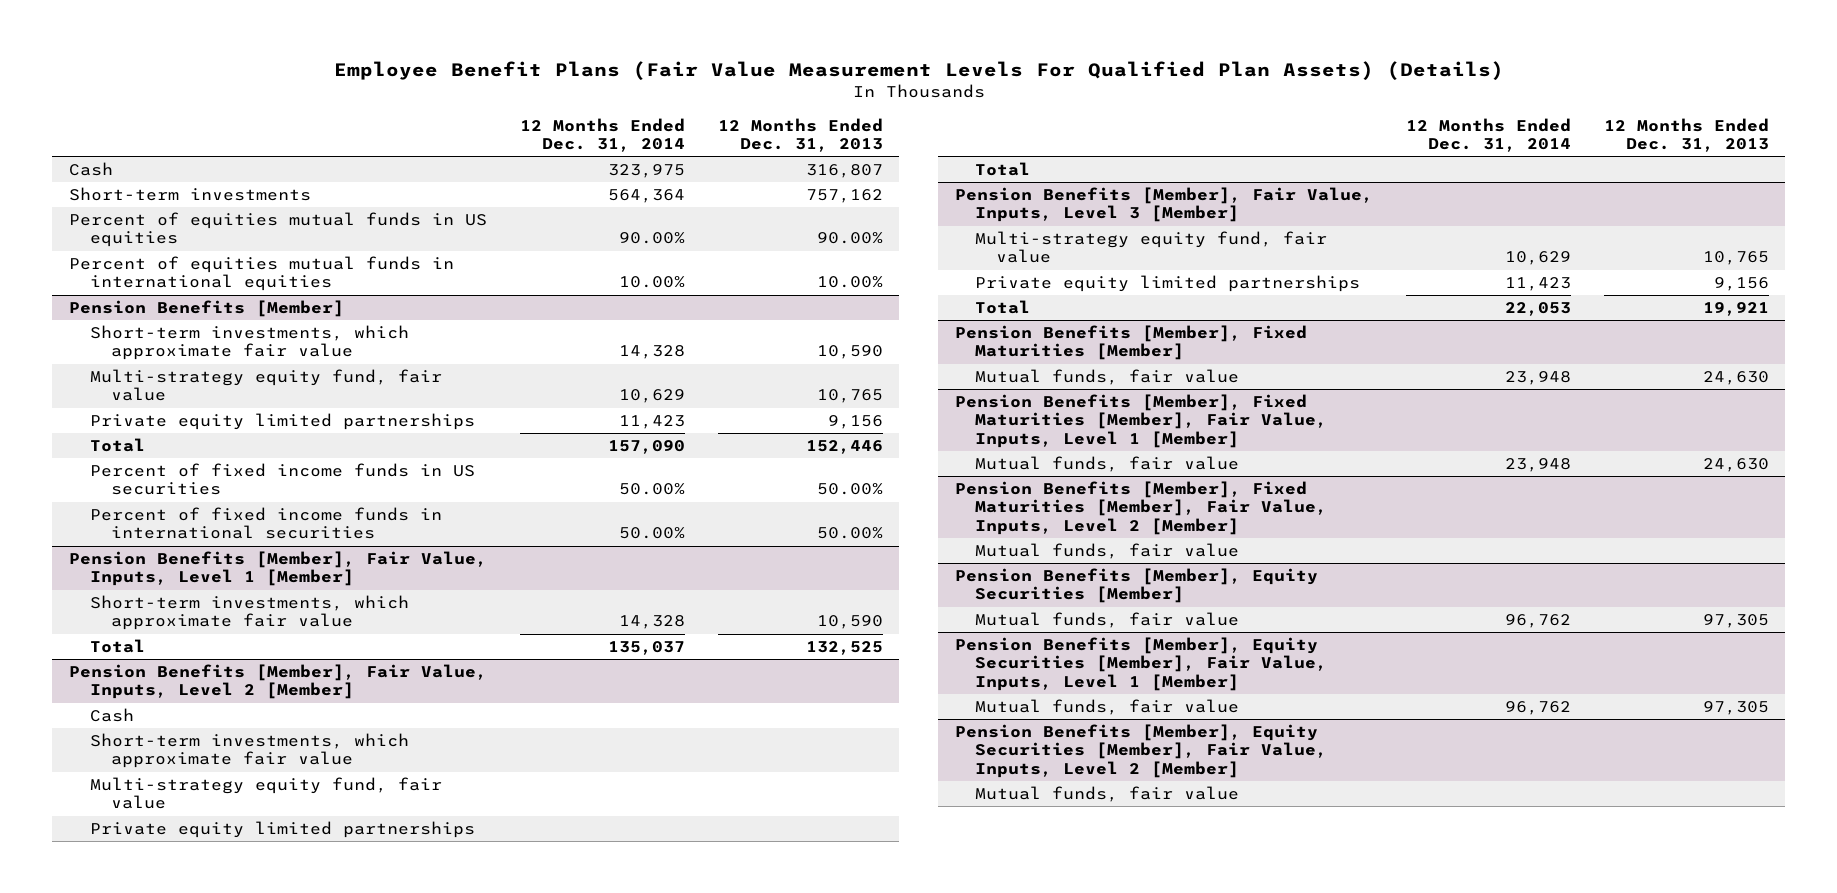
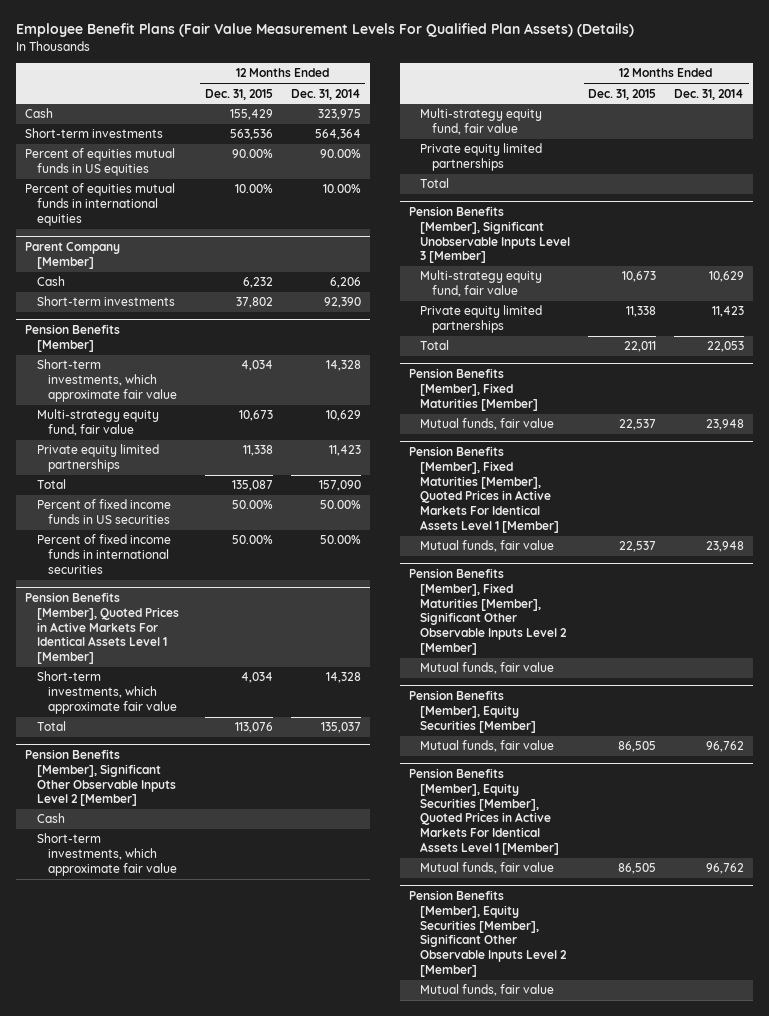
- | 12 Months Ended Dec. 31, 2014 | 12 Months Ended Dec. 31, 2013
+ | 12 Months Ended Dec. 31, 2015 | 12 Months Ended Dec. 31, 2014
+ Parent Company [Member]
+ Cash | 6,232 | 6,206
+ Short-term investments | 37,802 | 92,390
- Pension Benefits [Member], Fair Value, Inputs, Level 1 [Member]
+ Pension Benefits [Member], Quoted Prices in Active Markets For Identical Assets Level 1 [Member]
- Pension Benefits [Member], Fair Value, Inputs, Level 2 [Member]
+ Pension Benefits [Member], Significant Other Observable Inputs Level 2 [Member]
- Pension Benefits [Member], Fair Value, Inputs, Level 3 [Member]
+ Pension Benefits [Member], Significant Unobservable Inputs Level 3 [Member]
- Pension Benefits [Member], Fixed Maturities [Member], Fair Value, Inputs, Level 1 [Member]
+ Pension Benefits [Member], Fixed Maturities [Member], Quoted Prices in Active Markets For Identical Assets Level 1 [Member]
- Pension Benefits [Member], Fixed Maturities [Member], Fair Value, Inputs, Level 2 [Member]
+ Pension Benefits [Member], Fixed Maturities [Member], Significant Other Observable Inputs Level 2 [Member]
- Pension Benefits [Member], Equity Securities [Member], Fair Value, Inputs, Level 1 [Member]
+ Pension Benefits [Member], Equity Securities [Member], Quoted Prices in Active Markets For Identical Assets Level 1 [Member]
- Pension Benefits [Member], Equity Securities [Member], Fair Value, Inputs, Level 2 [Member]
+ Pension Benefits [Member], Equity Securities [Member], Significant Other Observable Inputs Level 2 [Member]

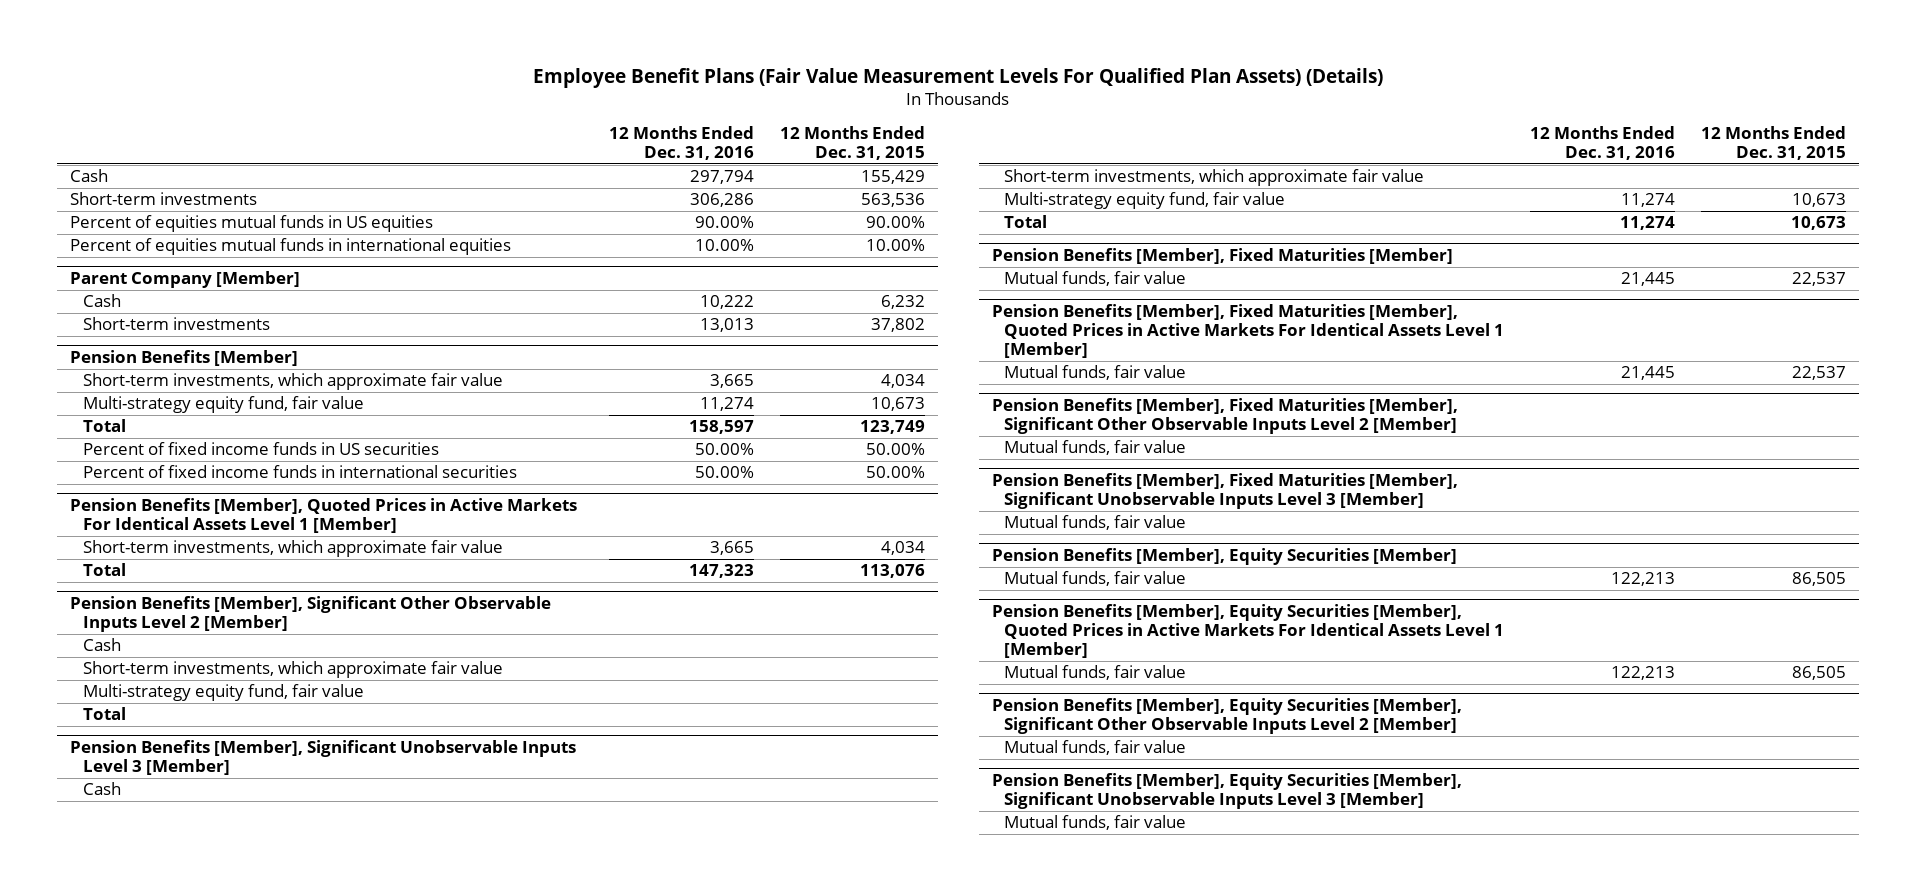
- | 12 Months Ended Dec. 31, 2015 | 12 Months Ended Dec. 31, 2014
+ | 12 Months Ended Dec. 31, 2016 | 12 Months Ended Dec. 31, 2015
@ Pension Benefits [Member]
- Private equity limited partnerships | 11,338 | 11,423
- Total | 135,087 | 157,090
+ Total | 158,597 | 123,749
@ Pension Benefits [Member], Significant Other Observable Inputs Level 2 [Member]
- Private equity limited partnerships
@ Pension Benefits [Member], Significant Unobservable Inputs Level 3 [Member]
+ Cash
+ Short-term investments, which approximate fair value
- Private equity limited partnerships | 11,338 | 11,423
- Total | 22,011 | 22,053
+ Total | 11,274 | 10,673
+ Pension Benefits [Member], Fixed Maturities [Member], Significant Unobservable Inputs Level 3 [Member]
+ Mutual funds, fair value
+ Pension Benefits [Member], Equity Securities [Member], Significant Unobservable Inputs Level 3 [Member]
+ Mutual funds, fair value

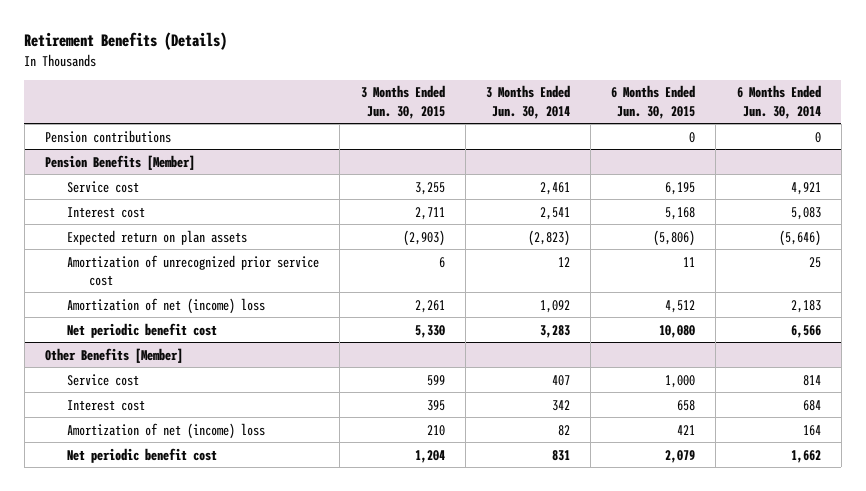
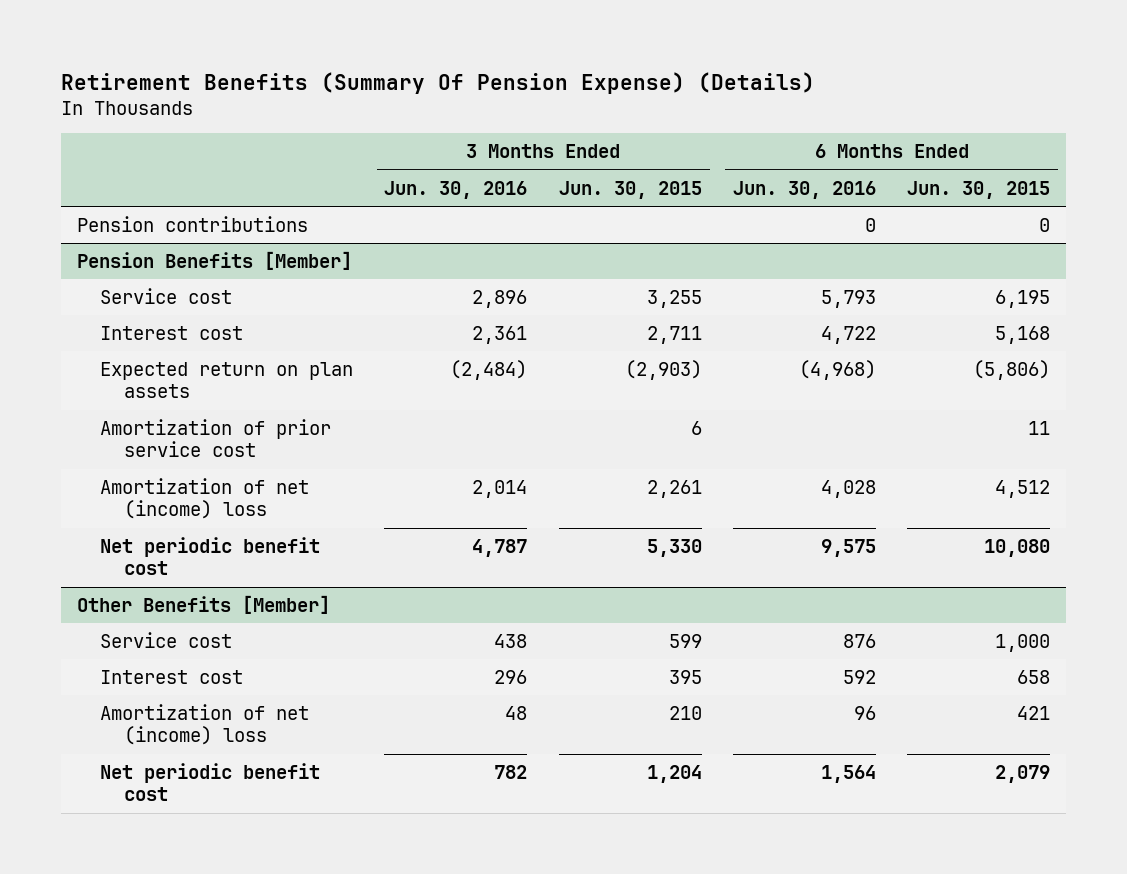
- Retirement Benefits (Details)
+ Retirement Benefits (Summary Of Pension Expense) (Details)
- | 3 Months Ended Jun. 30, 2015 | 3 Months Ended Jun. 30, 2014 | 6 Months Ended Jun. 30, 2015 | 6 Months Ended Jun. 30, 2014
+ | 3 Months Ended Jun. 30, 2016 | 3 Months Ended Jun. 30, 2015 | 6 Months Ended Jun. 30, 2016 | 6 Months Ended Jun. 30, 2015
@ Pension Benefits [Member]
- Amortization of unrecognized prior service cost | 6 | 12 | 11 | 25
+ Amortization of prior service cost | | 6 | | 11

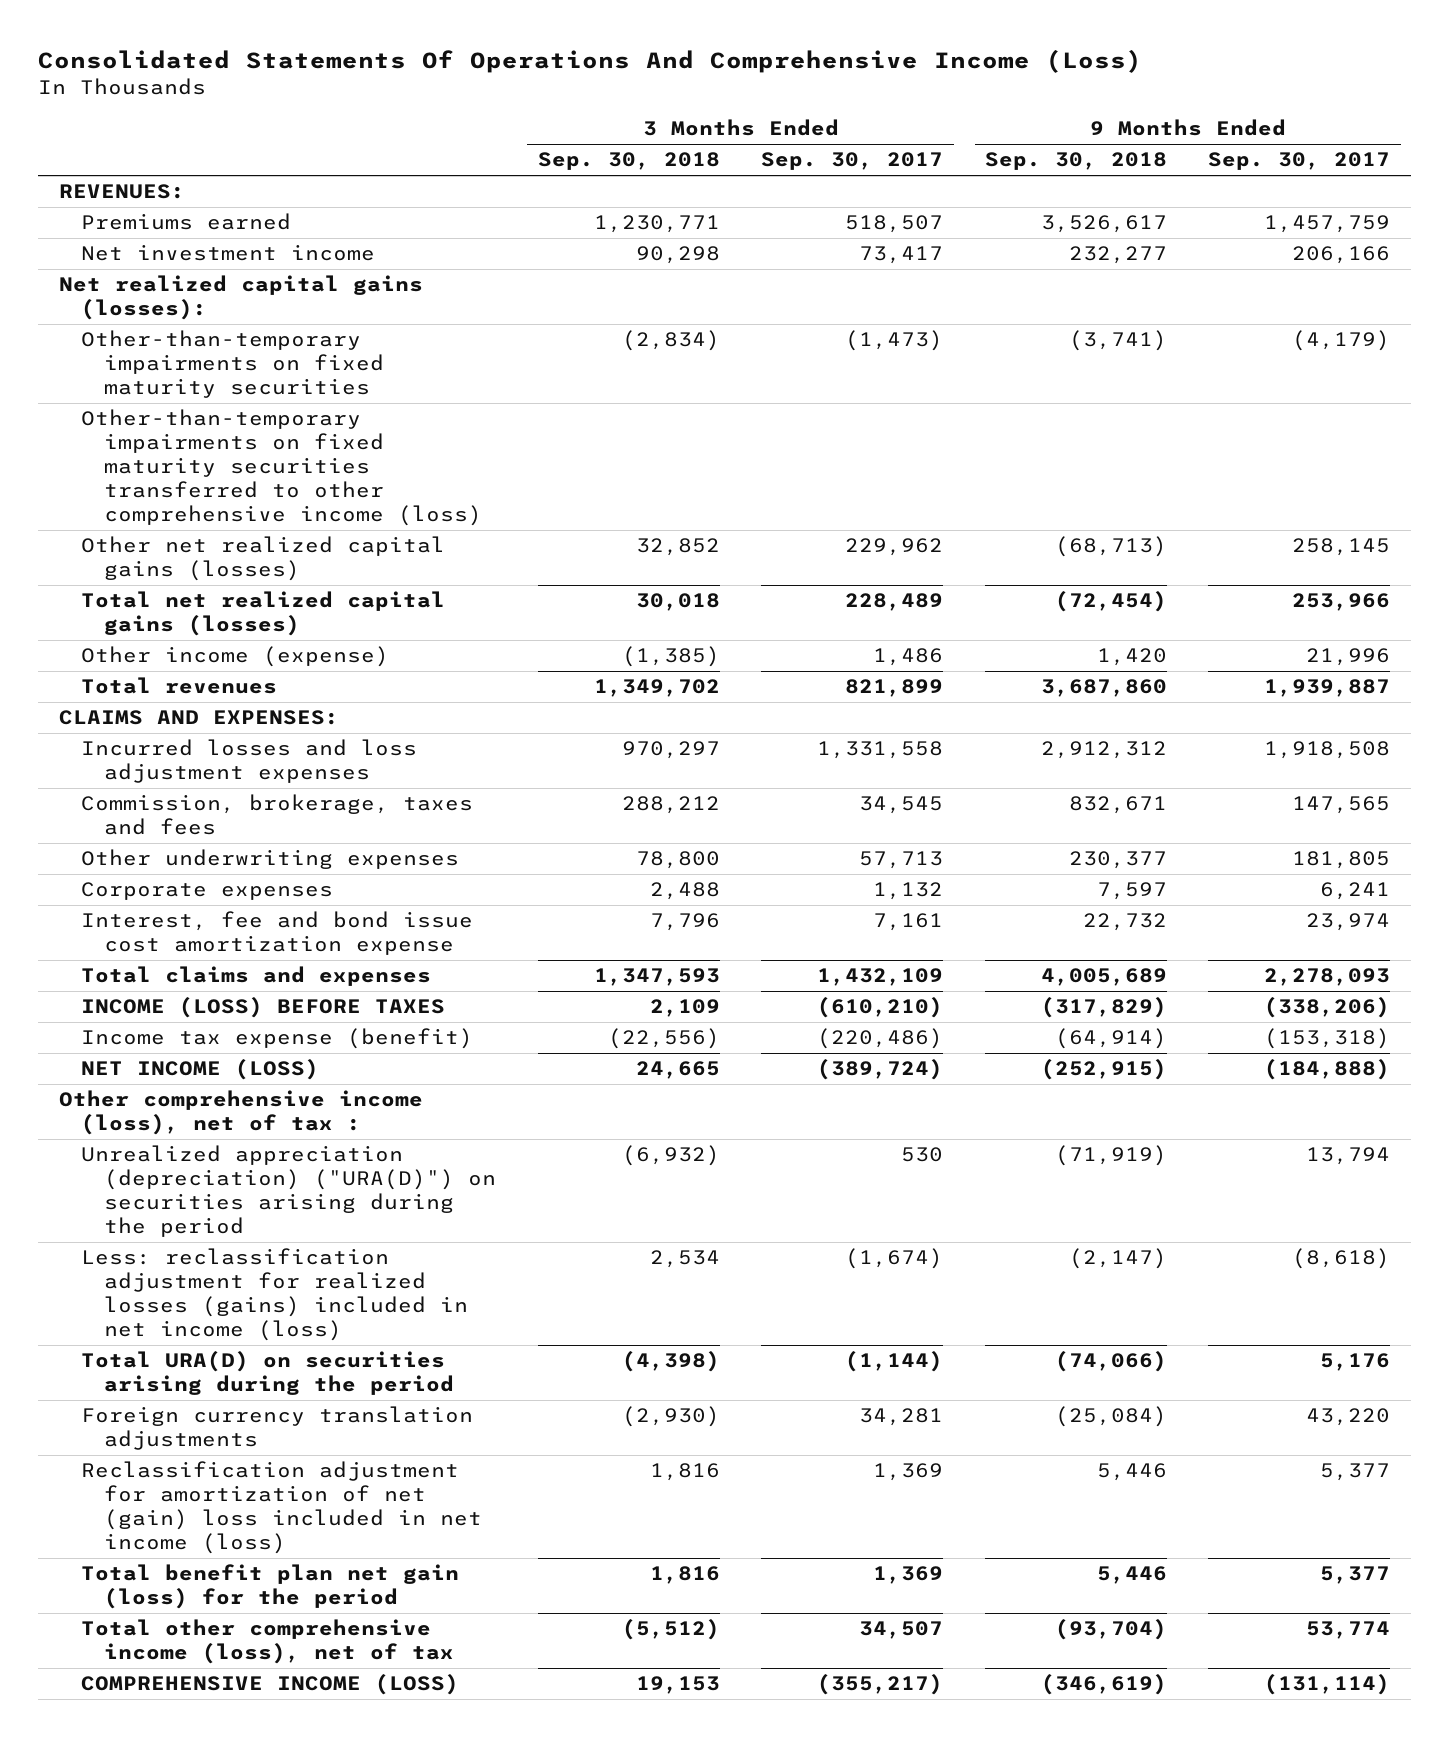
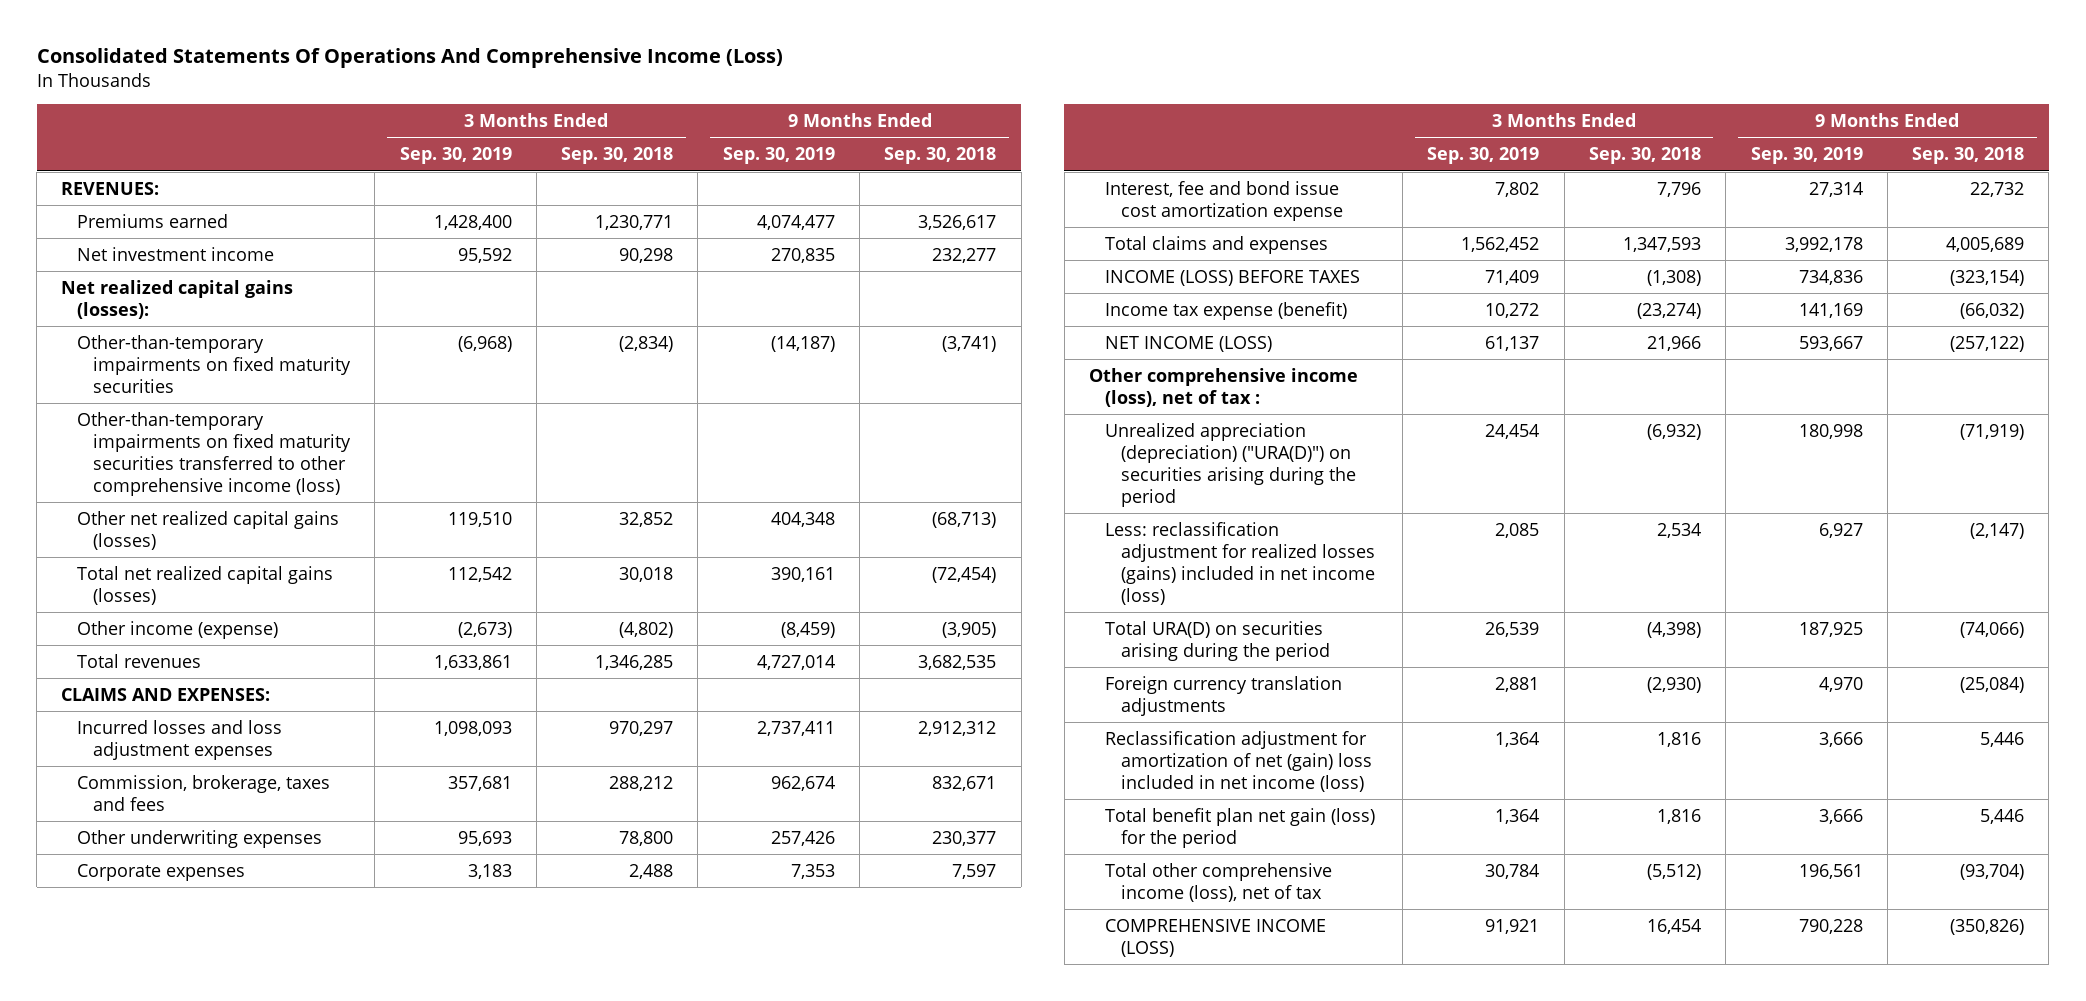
- | 3 Months Ended Sep. 30, 2018 | 3 Months Ended Sep. 30, 2017 | 9 Months Ended Sep. 30, 2018 | 9 Months Ended Sep. 30, 2017
+ | 3 Months Ended Sep. 30, 2019 | 3 Months Ended Sep. 30, 2018 | 9 Months Ended Sep. 30, 2019 | 9 Months Ended Sep. 30, 2018
- Other income (expense) | (1,385) | 1,486 | 1,420 | 21,996
- Total revenues | 1,349,702 | 821,899 | 3,687,860 | 1,939,887
+ Other income (expense) | (2,673) | (4,802) | (8,459) | (3,905)
+ Total revenues | 1,633,861 | 1,346,285 | 4,727,014 | 3,682,535
- INCOME (LOSS) BEFORE TAXES | 2,109 | (610,210) | (317,829) | (338,206)
- Income tax expense (benefit) | (22,556) | (220,486) | (64,914) | (153,318)
- NET INCOME (LOSS) | 24,665 | (389,724) | (252,915) | (184,888)
+ INCOME (LOSS) BEFORE TAXES | 71,409 | (1,308) | 734,836 | (323,154)
+ Income tax expense (benefit) | 10,272 | (23,274) | 141,169 | (66,032)
+ NET INCOME (LOSS) | 61,137 | 21,966 | 593,667 | (257,122)
- COMPREHENSIVE INCOME (LOSS) | 19,153 | (355,217) | (346,619) | (131,114)
+ COMPREHENSIVE INCOME (LOSS) | 91,921 | 16,454 | 790,228 | (350,826)

